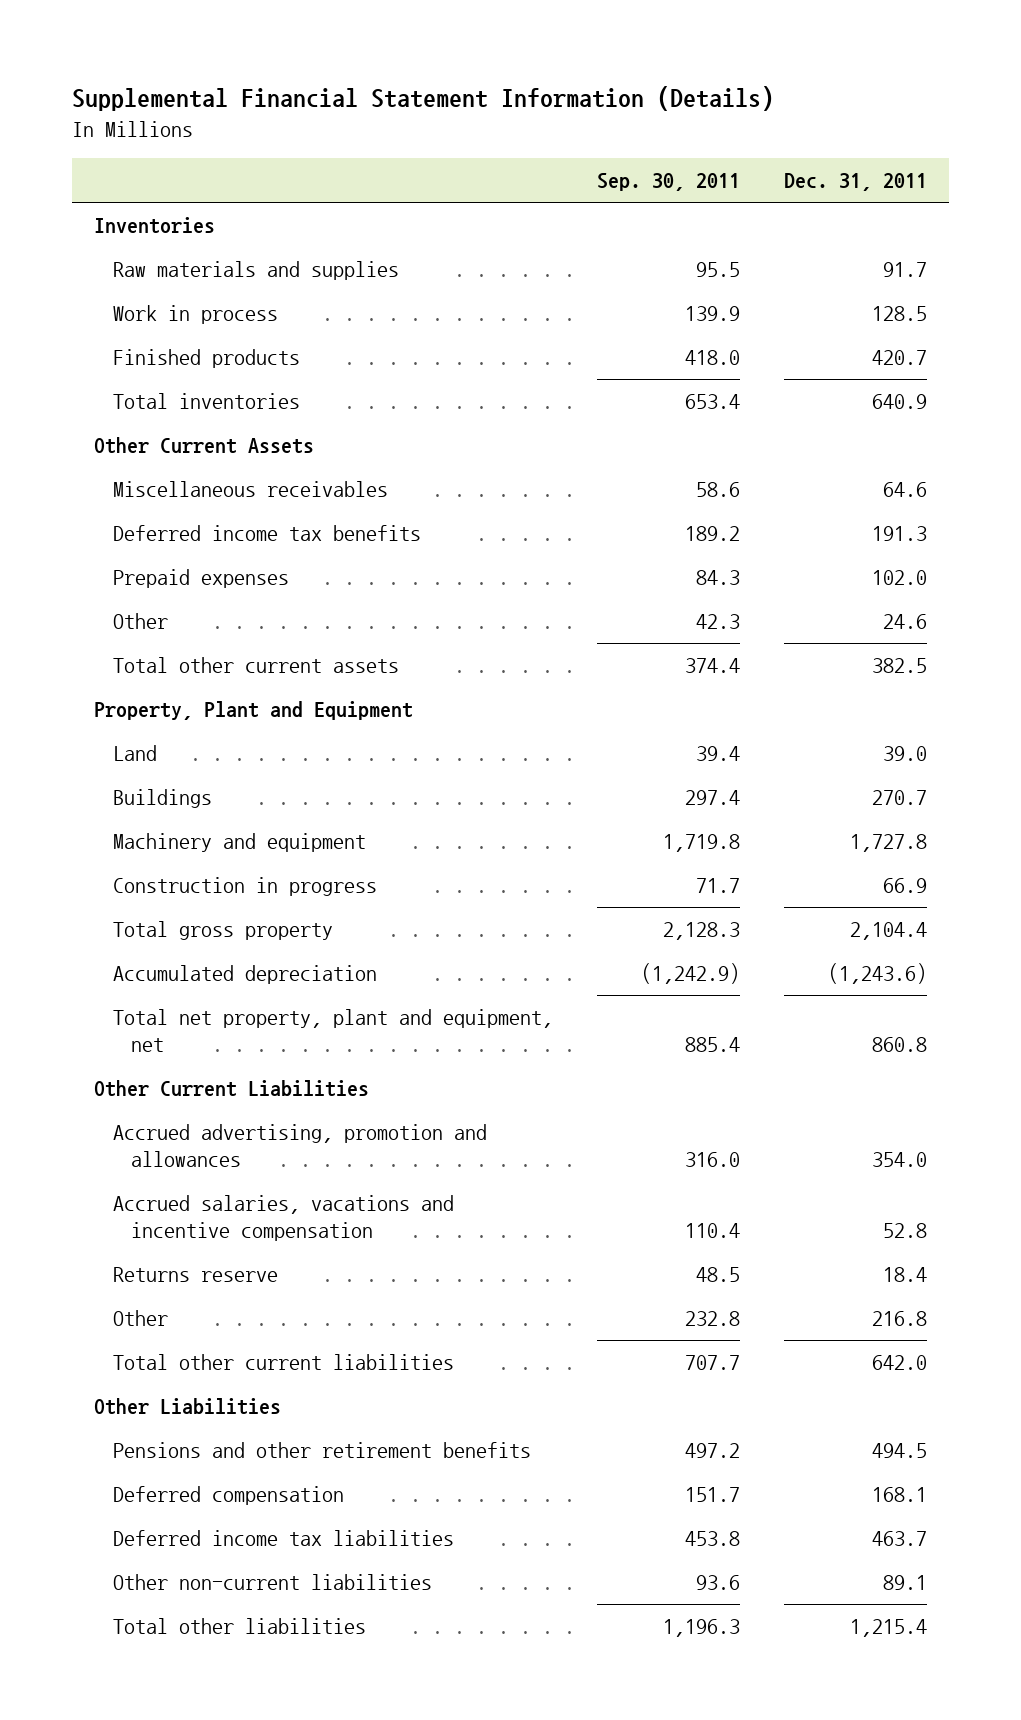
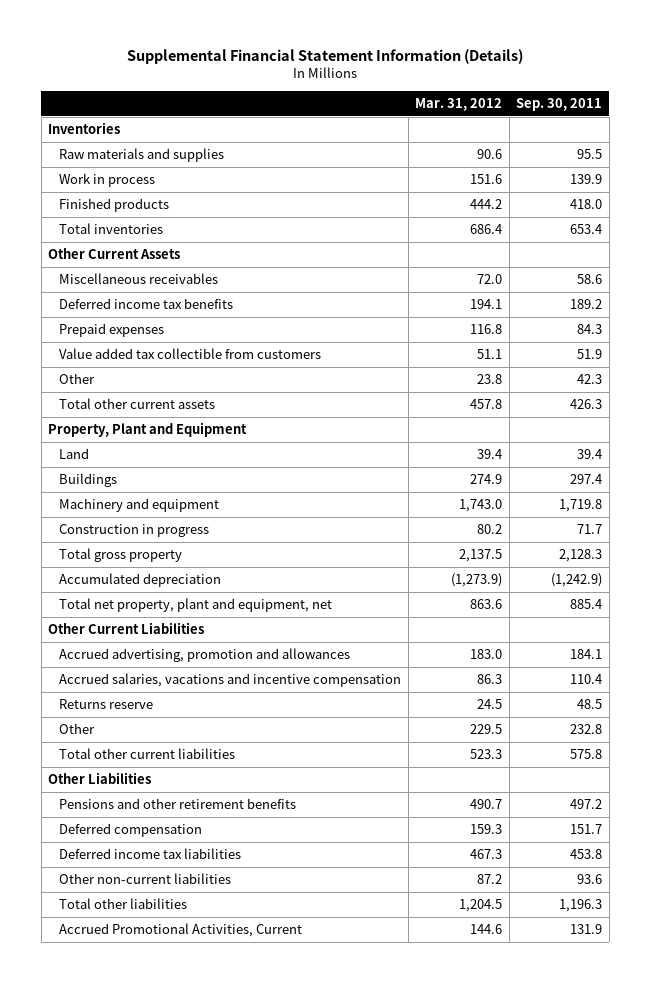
- | Sep. 30, 2011 | Dec. 31, 2011
+ | Mar. 31, 2012 | Sep. 30, 2011
+ Value added tax collectible from customers | 51.1 | 51.9
- Total other current assets | 374.4 | 382.5
+ Total other current assets | 457.8 | 426.3
- Accrued advertising, promotion and allowances | 316.0 | 354.0
+ Accrued advertising, promotion and allowances | 183.0 | 184.1
- Total other current liabilities | 707.7 | 642.0
+ Total other current liabilities | 523.3 | 575.8
+ Accrued Promotional Activities, Current | 144.6 | 131.9

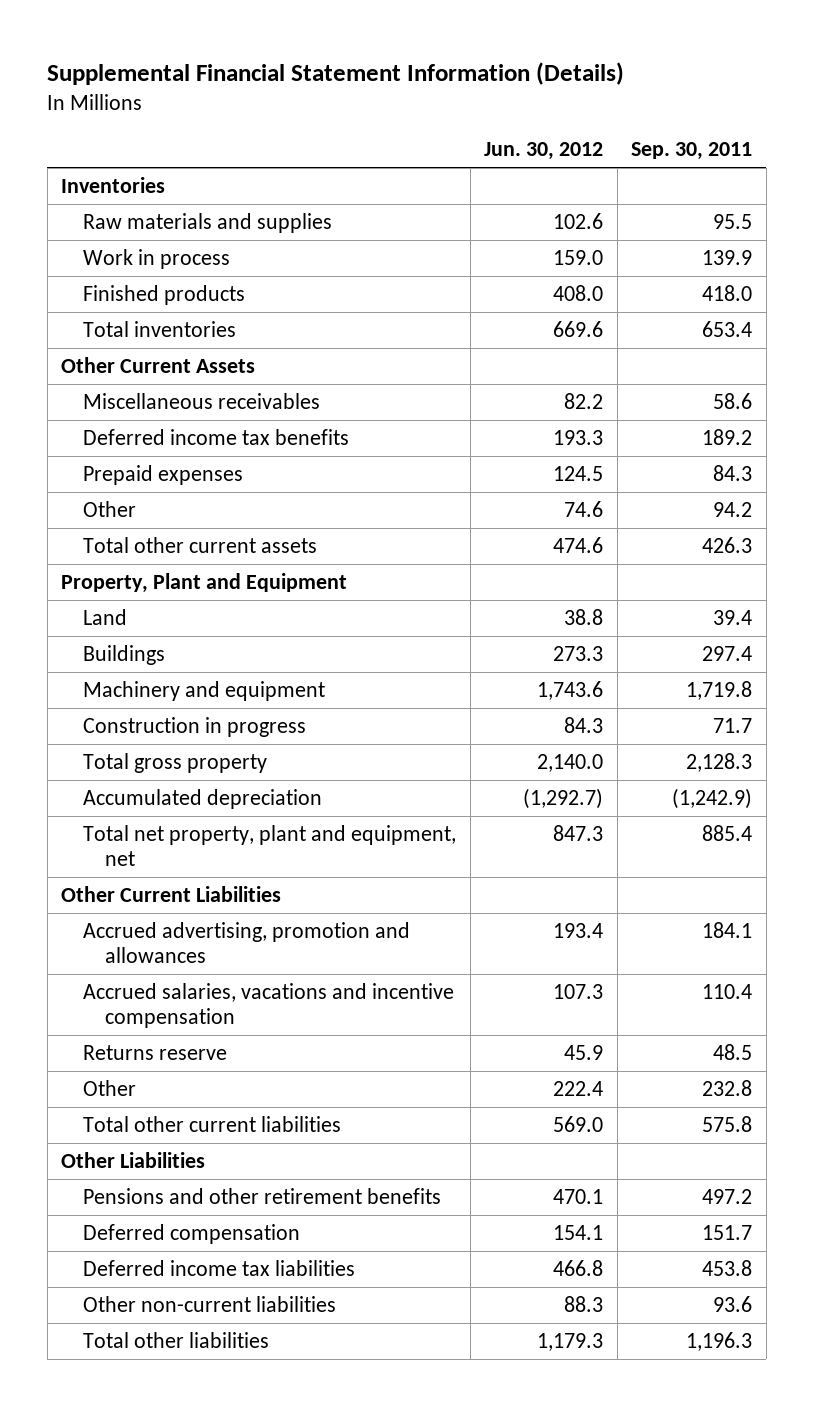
- | Mar. 31, 2012 | Sep. 30, 2011
+ | Jun. 30, 2012 | Sep. 30, 2011
- Value added tax collectible from customers | 51.1 | 51.9
- Other | 23.8 | 42.3
+ Other | 74.6 | 94.2
- Accrued Promotional Activities, Current | 144.6 | 131.9

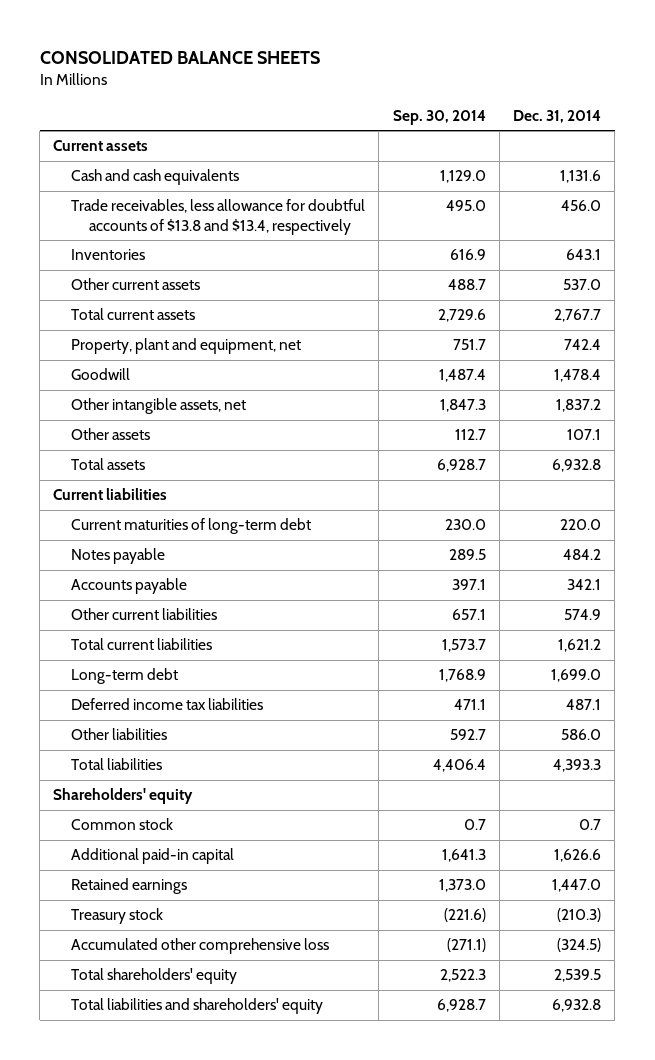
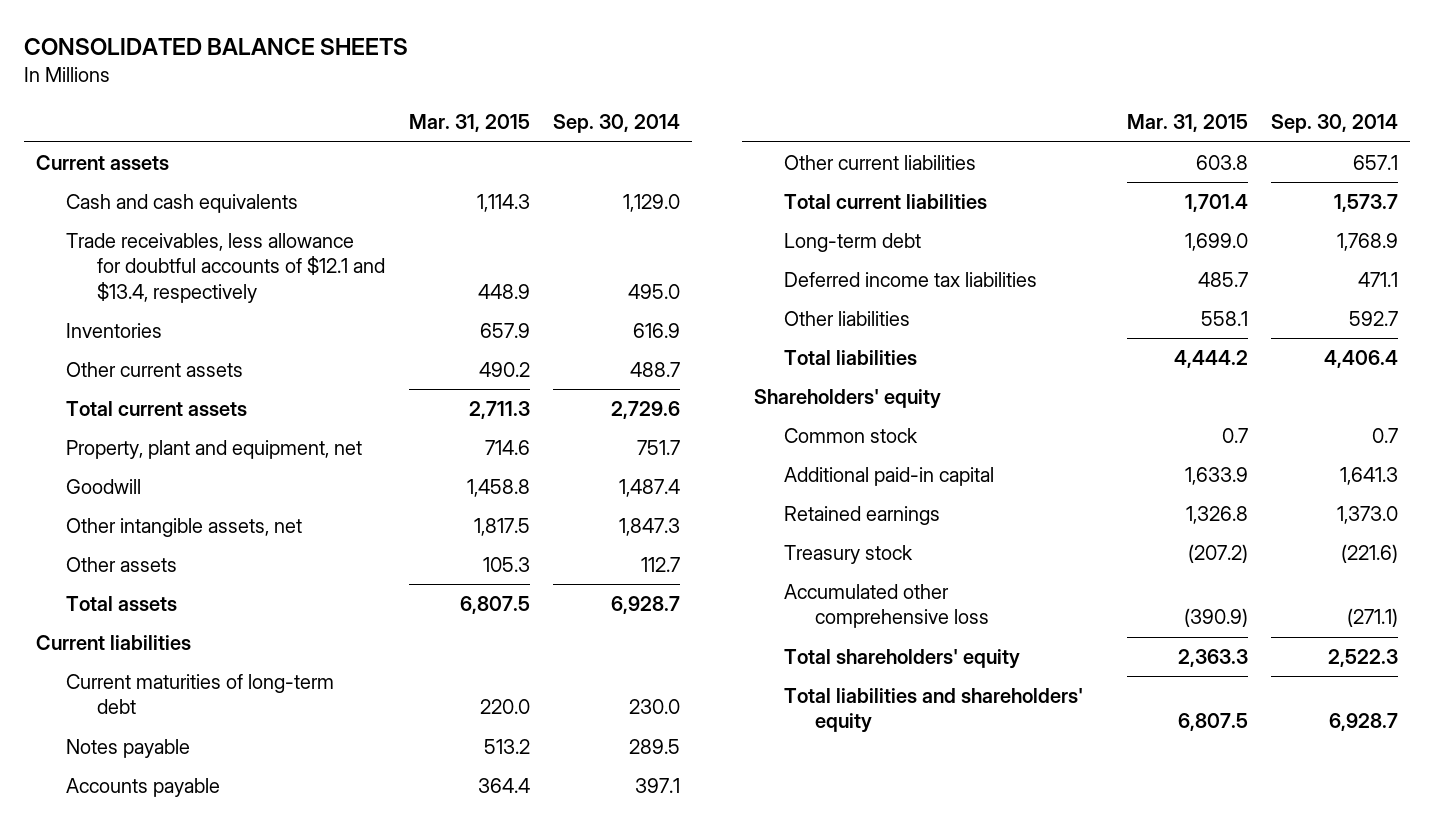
- | Sep. 30, 2014 | Dec. 31, 2014
+ | Mar. 31, 2015 | Sep. 30, 2014
- Trade receivables, less allowance for doubtful accounts of $13.8 and $13.4, respectively | 495.0 | 456.0
+ Trade receivables, less allowance for doubtful accounts of $12.1 and $13.4, respectively | 448.9 | 495.0

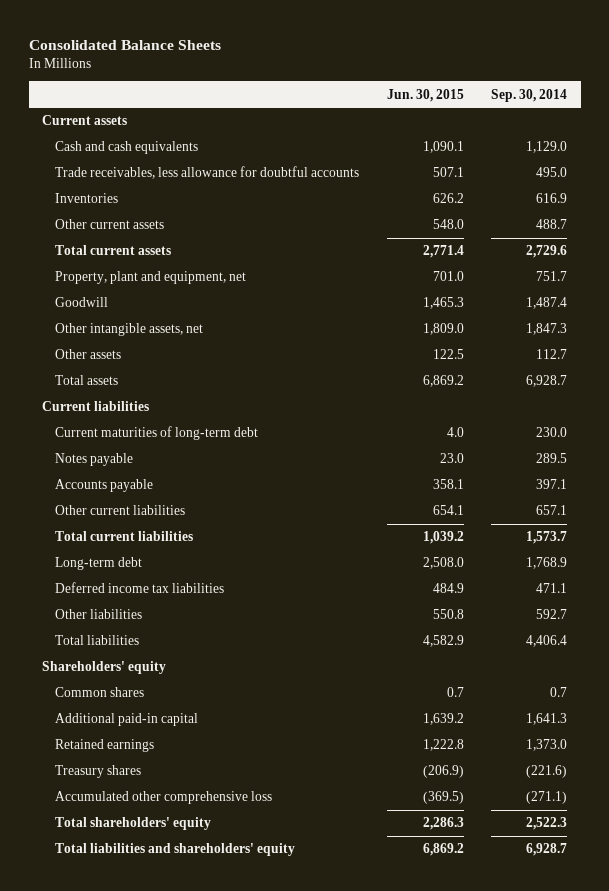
- CONSOLIDATED BALANCE SHEETS
+ Consolidated Balance Sheets
- | Mar. 31, 2015 | Sep. 30, 2014
+ | Jun. 30, 2015 | Sep. 30, 2014
- Trade receivables, less allowance for doubtful accounts of $12.1 and $13.4, respectively | 448.9 | 495.0
+ Trade receivables, less allowance for doubtful accounts | 507.1 | 495.0
- Common stock | 0.7 | 0.7
+ Common shares | 0.7 | 0.7
- Treasury stock | (207.2) | (221.6)
+ Treasury shares | (206.9) | (221.6)

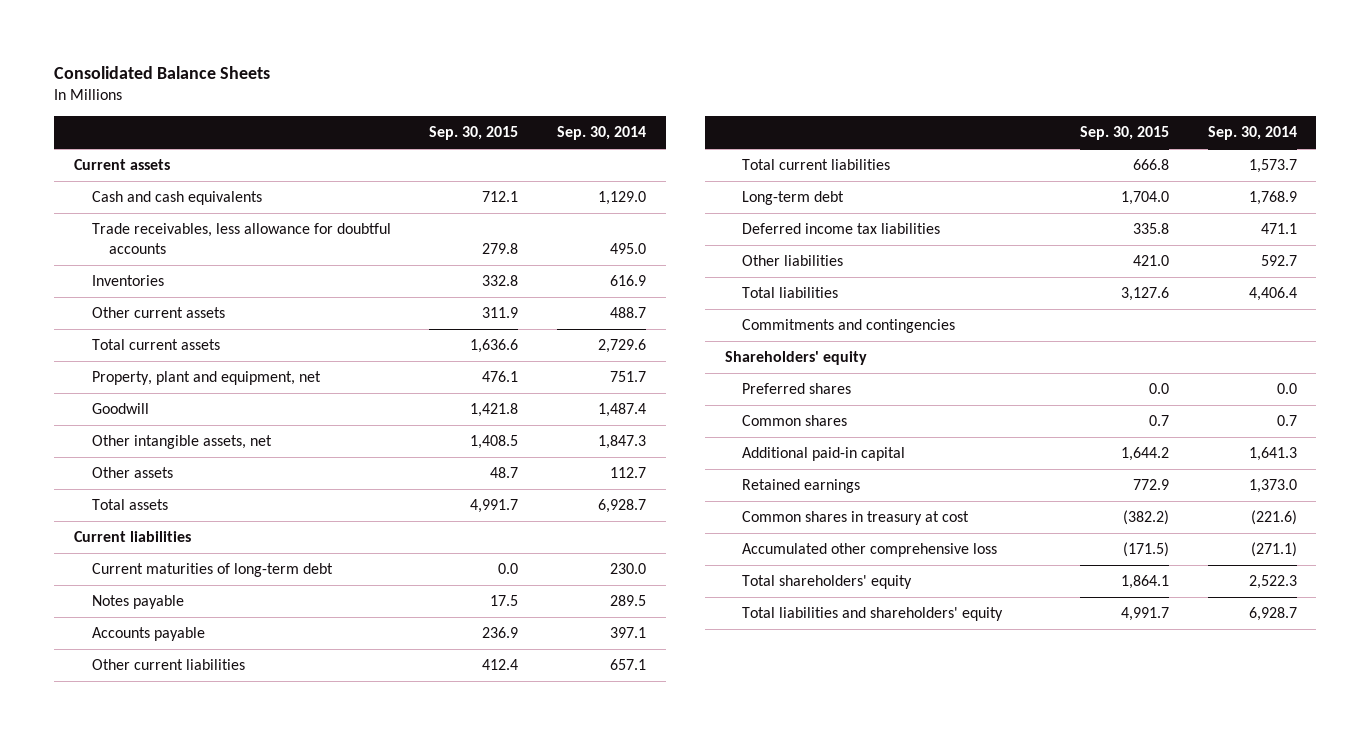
- | Jun. 30, 2015 | Sep. 30, 2014
+ | Sep. 30, 2015 | Sep. 30, 2014
+ Commitments and contingencies
+ Preferred shares | 0.0 | 0.0
- Treasury shares | (206.9) | (221.6)
+ Common shares in treasury at cost | (382.2) | (221.6)

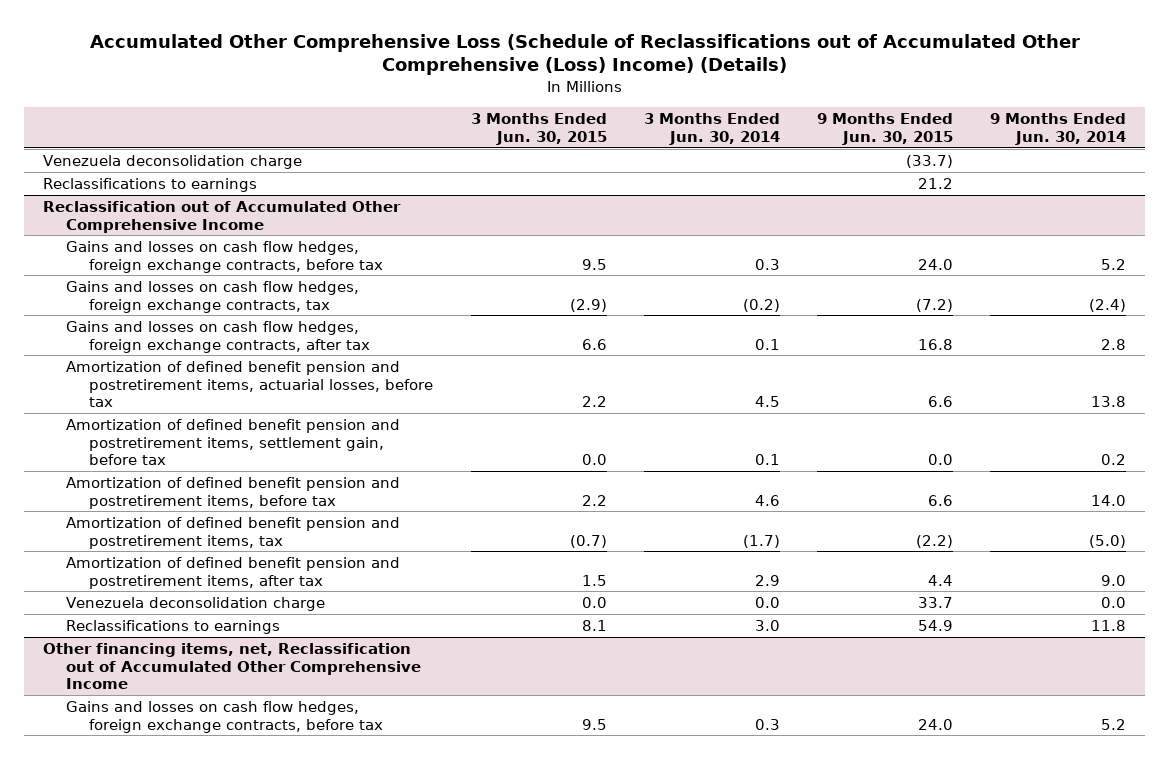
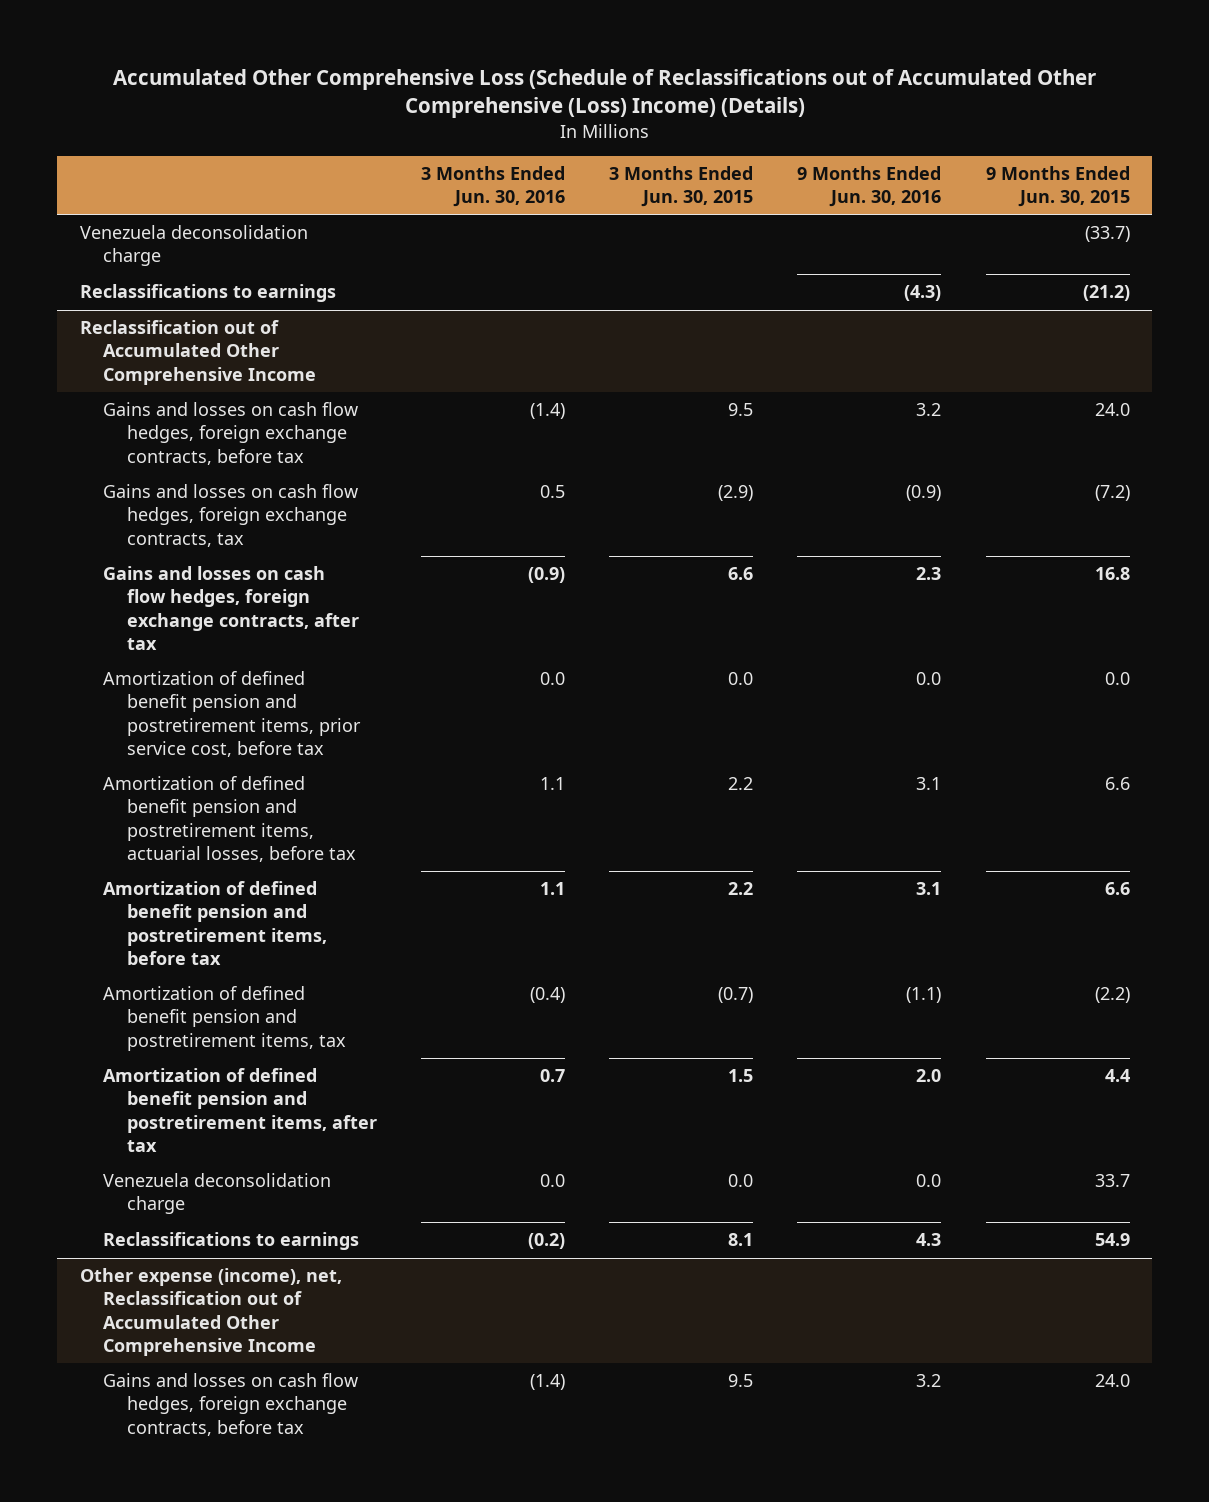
- | 3 Months Ended Jun. 30, 2015 | 3 Months Ended Jun. 30, 2014 | 9 Months Ended Jun. 30, 2015 | 9 Months Ended Jun. 30, 2014
+ | 3 Months Ended Jun. 30, 2016 | 3 Months Ended Jun. 30, 2015 | 9 Months Ended Jun. 30, 2016 | 9 Months Ended Jun. 30, 2015
- Reclassifications to earnings | | | 21.2 |
+ Reclassifications to earnings | | | (4.3) | (21.2)
@ Reclassification out of Accumulated Other Comprehensive Income
+ Amortization of defined benefit pension and postretirement items, prior service cost, before tax | 0.0 | 0.0 | 0.0 | 0.0
- Amortization of defined benefit pension and postretirement items, settlement gain, before tax | 0.0 | 0.1 | 0.0 | 0.2
- Other financing items, net, Reclassification out of Accumulated Other Comprehensive Income
+ Other expense (income), net, Reclassification out of Accumulated Other Comprehensive Income

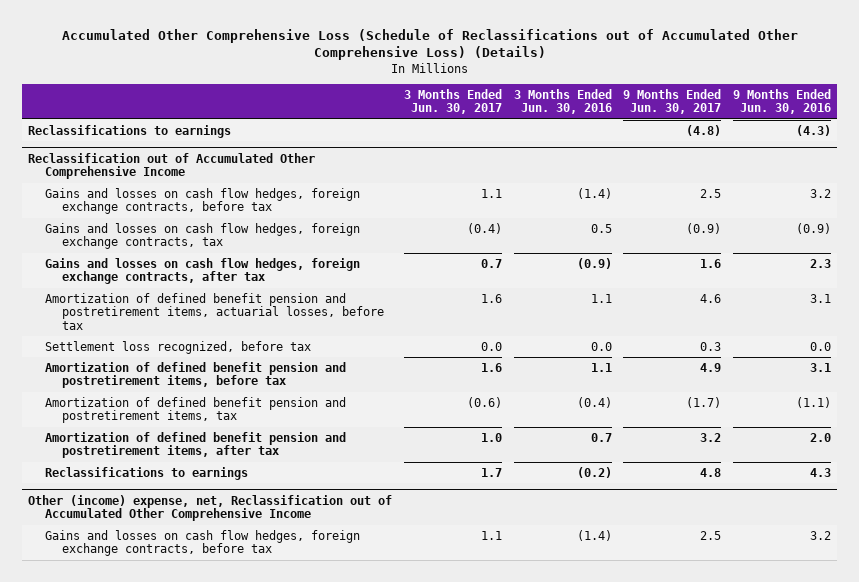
- Accumulated Other Comprehensive Loss (Schedule of Reclassifications out of Accumulated Other Comprehensive (Loss) Income) (Details)
+ Accumulated Other Comprehensive Loss (Schedule of Reclassifications out of Accumulated Other Comprehensive Loss) (Details)
- | 3 Months Ended Jun. 30, 2016 | 3 Months Ended Jun. 30, 2015 | 9 Months Ended Jun. 30, 2016 | 9 Months Ended Jun. 30, 2015
+ | 3 Months Ended Jun. 30, 2017 | 3 Months Ended Jun. 30, 2016 | 9 Months Ended Jun. 30, 2017 | 9 Months Ended Jun. 30, 2016
- Venezuela deconsolidation charge | | | | (33.7)
@ Reclassification out of Accumulated Other Comprehensive Income
- Amortization of defined benefit pension and postretirement items, prior service cost, before tax | 0.0 | 0.0 | 0.0 | 0.0
+ Settlement loss recognized, before tax | 0.0 | 0.0 | 0.3 | 0.0
- Venezuela deconsolidation charge | 0.0 | 0.0 | 0.0 | 33.7
- Other expense (income), net, Reclassification out of Accumulated Other Comprehensive Income
+ Other (income) expense, net, Reclassification out of Accumulated Other Comprehensive Income

